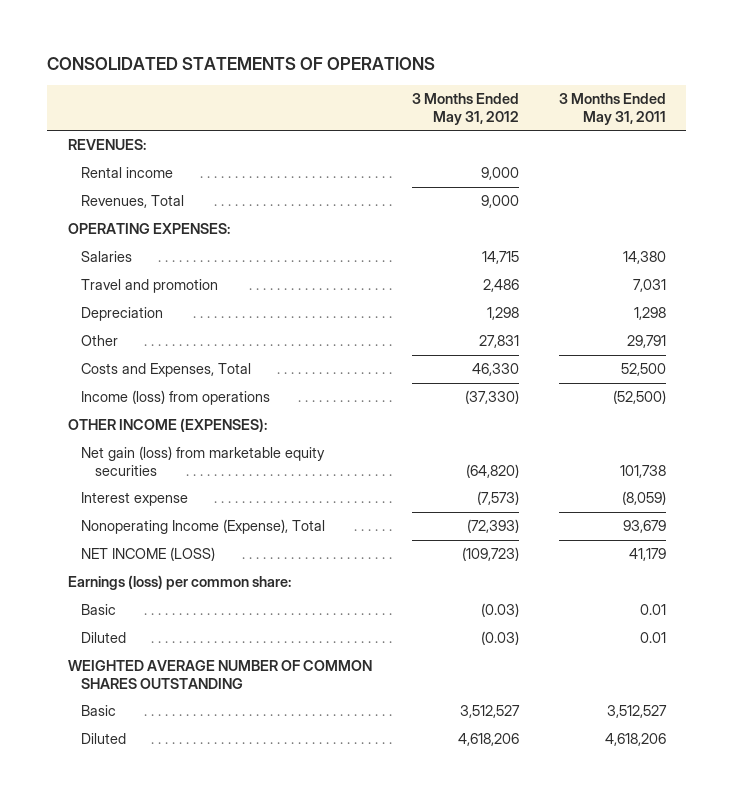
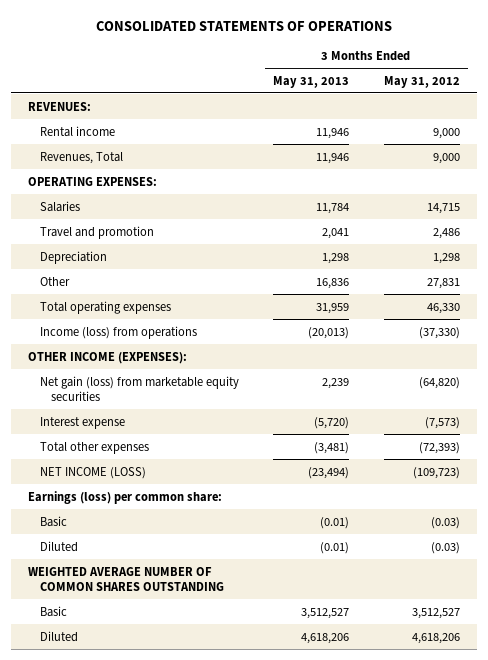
- | 3 Months Ended May 31, 2012 | 3 Months Ended May 31, 2011
+ | 3 Months Ended May 31, 2013 | 3 Months Ended May 31, 2012
- Costs and Expenses, Total | 46,330 | 52,500
+ Total operating expenses | 31,959 | 46,330
- Nonoperating Income (Expense), Total | (72,393) | 93,679
+ Total other expenses | (3,481) | (72,393)

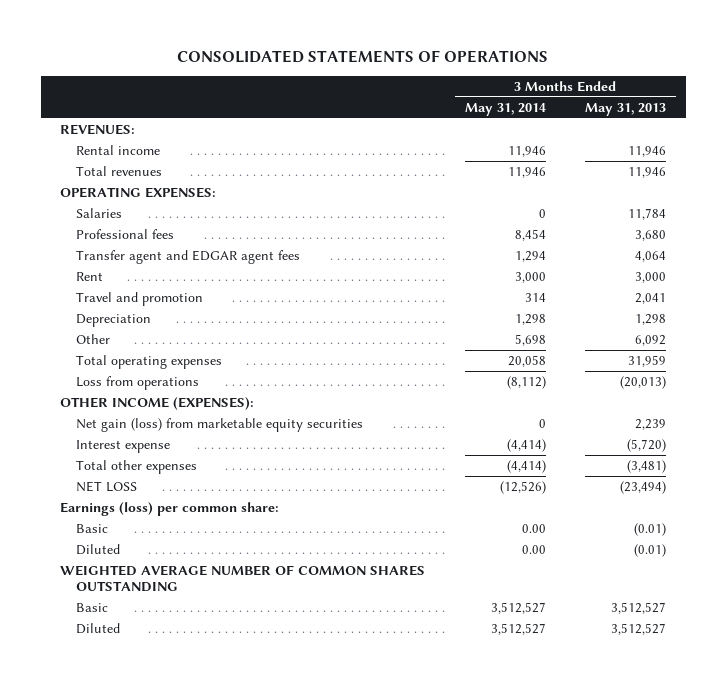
- | 3 Months Ended May 31, 2013 | 3 Months Ended May 31, 2012
+ | 3 Months Ended May 31, 2014 | 3 Months Ended May 31, 2013
- Revenues, Total | 11,946 | 9,000
+ Total revenues | 11,946 | 11,946
+ Professional fees | 8,454 | 3,680
+ Transfer agent and EDGAR agent fees | 1,294 | 4,064
+ Rent | 3,000 | 3,000
- Other | 16,836 | 27,831
+ Other | 5,698 | 6,092
- Income (loss) from operations | (20,013) | (37,330)
+ Loss from operations | (8,112) | (20,013)
- NET INCOME (LOSS) | (23,494) | (109,723)
+ NET LOSS | (12,526) | (23,494)
- Diluted | 4,618,206 | 4,618,206
+ Diluted | 3,512,527 | 3,512,527

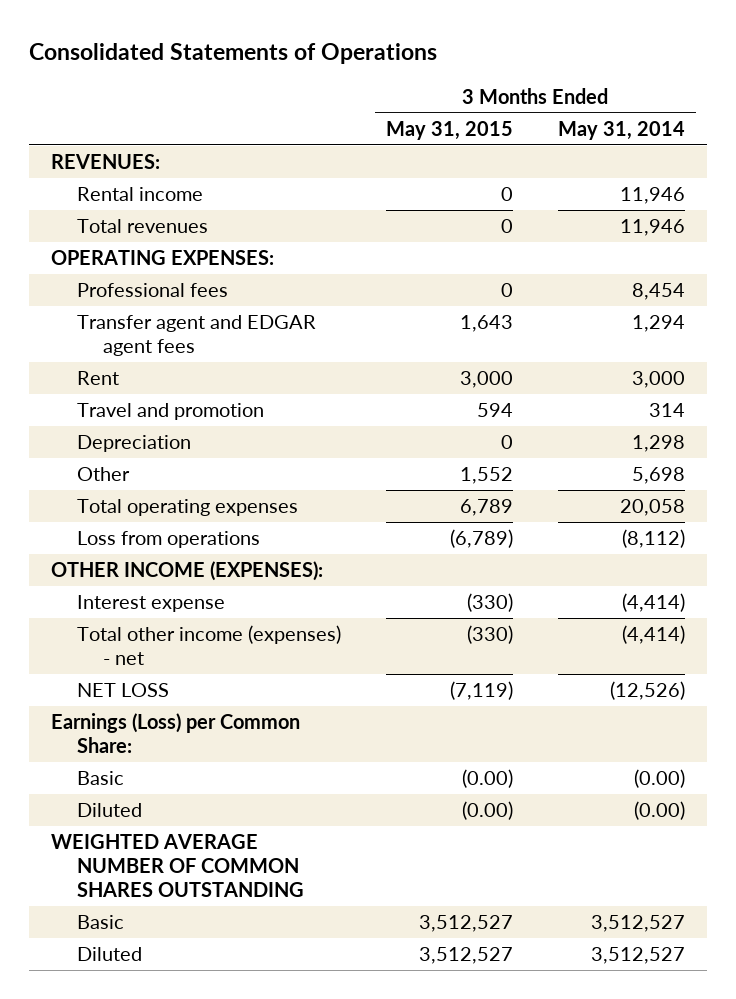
- CONSOLIDATED STATEMENTS OF OPERATIONS
+ Consolidated Statements of Operations
- | 3 Months Ended May 31, 2014 | 3 Months Ended May 31, 2013
+ | 3 Months Ended May 31, 2015 | 3 Months Ended May 31, 2014
- Salaries | 0 | 11,784
- Net gain (loss) from marketable equity securities | 0 | 2,239
- Total other expenses | (4,414) | (3,481)
+ Total other income (expenses) - net | (330) | (4,414)
- Earnings (loss) per common share:
- Basic | 0.00 | (0.01)
- Diluted | 0.00 | (0.01)
+ Earnings (Loss) per Common Share:
+ Basic | (0.00) | (0.00)
+ Diluted | (0.00) | (0.00)

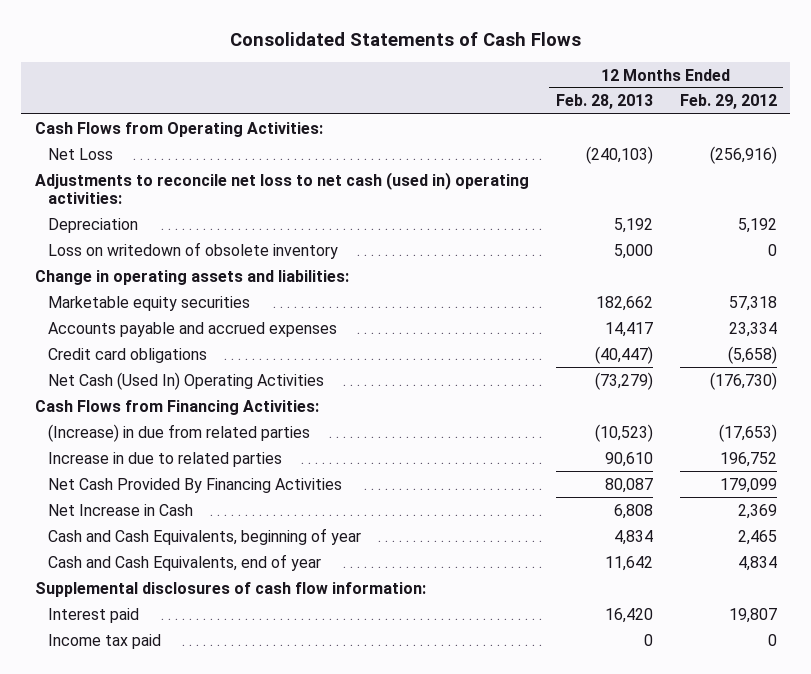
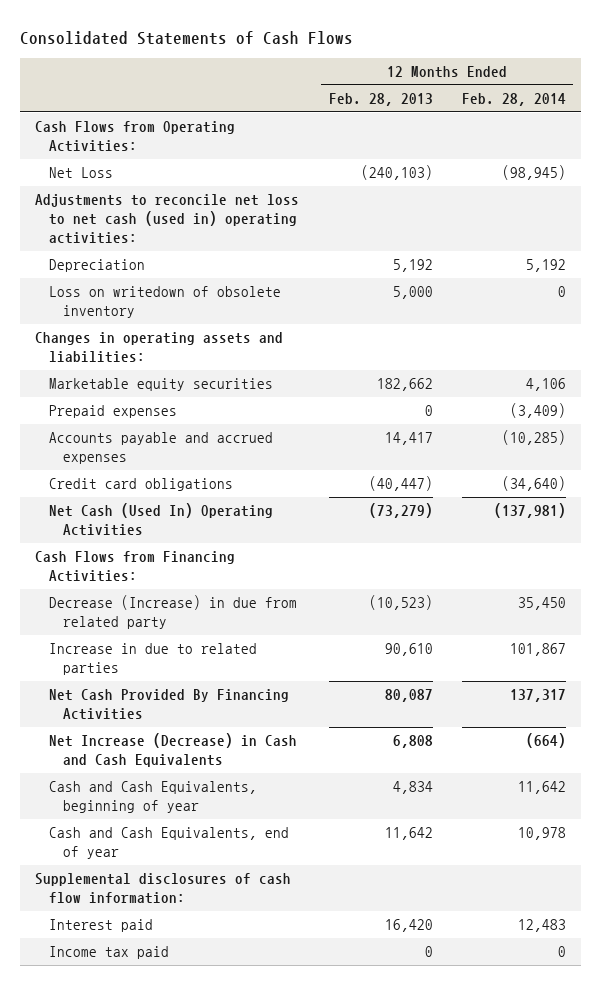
- | 12 Months Ended Feb. 28, 2013 | 12 Months Ended Feb. 29, 2012
+ | 12 Months Ended Feb. 28, 2013 | 12 Months Ended Feb. 28, 2014
- Change in operating assets and liabilities:
+ Changes in operating assets and liabilities:
+ Prepaid expenses | 0 | (3,409)
- (Increase) in due from related parties | (10,523) | (17,653)
+ Decrease (Increase) in due from related party | (10,523) | 35,450
- Net Increase in Cash | 6,808 | 2,369
+ Net Increase (Decrease) in Cash and Cash Equivalents | 6,808 | (664)

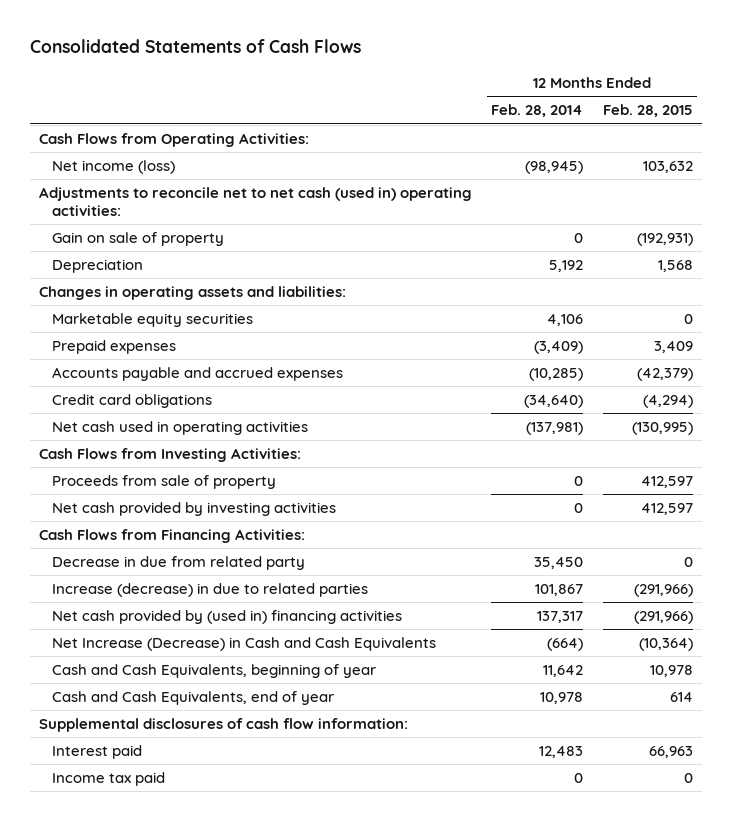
- | 12 Months Ended Feb. 28, 2013 | 12 Months Ended Feb. 28, 2014
+ | 12 Months Ended Feb. 28, 2014 | 12 Months Ended Feb. 28, 2015
- Net Loss | (240,103) | (98,945)
- Adjustments to reconcile net loss to net cash (used in) operating activities:
+ Net income (loss) | (98,945) | 103,632
+ Adjustments to reconcile net to net cash (used in) operating activities:
+ Gain on sale of property | 0 | (192,931)
- Loss on writedown of obsolete inventory | 5,000 | 0
- Net Cash (Used In) Operating Activities | (73,279) | (137,981)
+ Net cash used in operating activities | (137,981) | (130,995)
+ Cash Flows from Investing Activities:
+ Proceeds from sale of property | 0 | 412,597
+ Net cash provided by investing activities | 0 | 412,597
- Decrease (Increase) in due from related party | (10,523) | 35,450
- Increase in due to related parties | 90,610 | 101,867
- Net Cash Provided By Financing Activities | 80,087 | 137,317
+ Decrease in due from related party | 35,450 | 0
+ Increase (decrease) in due to related parties | 101,867 | (291,966)
+ Net cash provided by (used in) financing activities | 137,317 | (291,966)

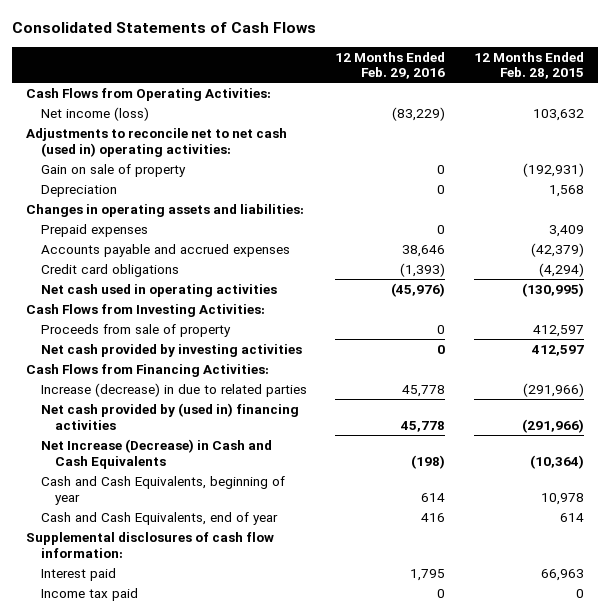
- | 12 Months Ended Feb. 28, 2014 | 12 Months Ended Feb. 28, 2015
+ | 12 Months Ended Feb. 29, 2016 | 12 Months Ended Feb. 28, 2015
- Marketable equity securities | 4,106 | 0
- Decrease in due from related party | 35,450 | 0

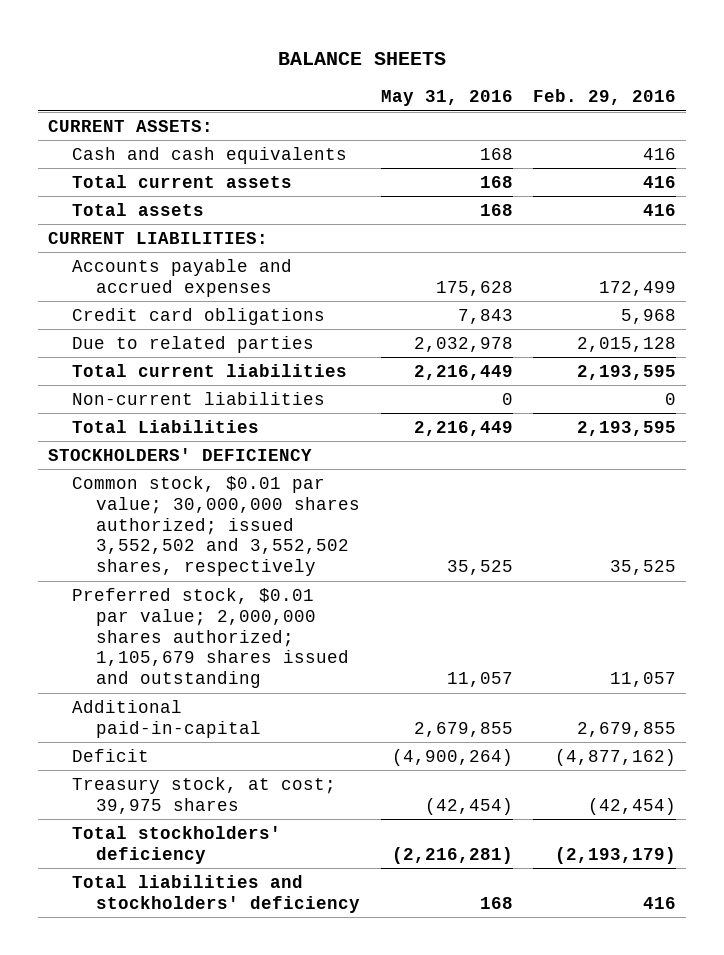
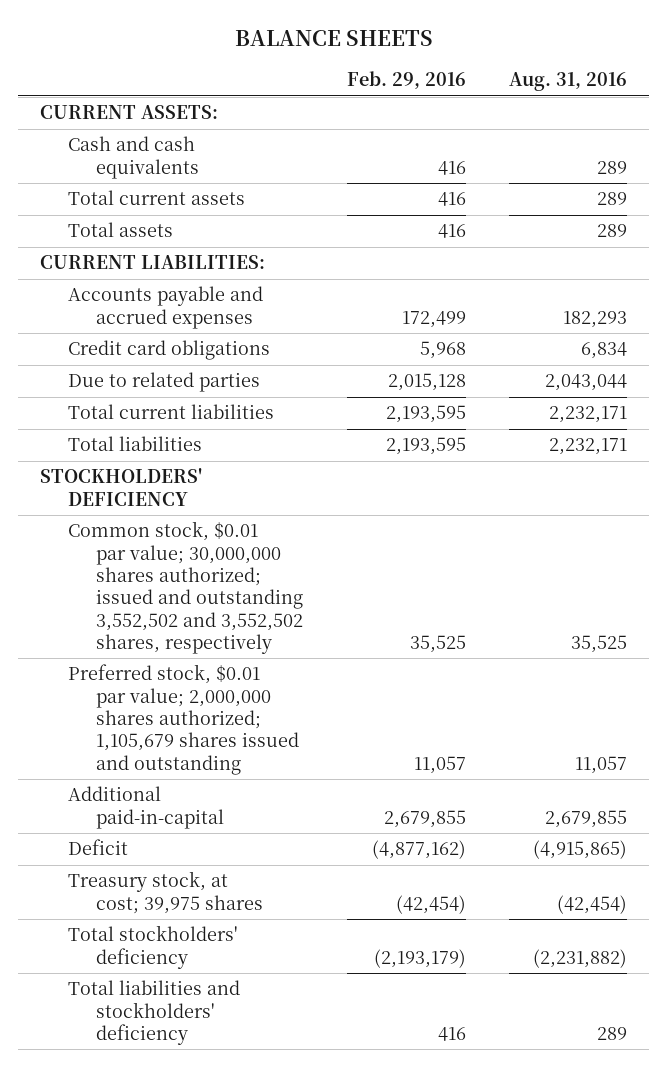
- | May 31, 2016 | Feb. 29, 2016
+ | Feb. 29, 2016 | Aug. 31, 2016
- Non-current liabilities | 0 | 0
- Total Liabilities | 2,216,449 | 2,193,595
+ Total liabilities | 2,193,595 | 2,232,171
- Common stock, $0.01 par value; 30,000,000 shares authorized; issued 3,552,502 and 3,552,502 shares, respectively | 35,525 | 35,525
+ Common stock, $0.01 par value; 30,000,000 shares authorized; issued and outstanding 3,552,502 and 3,552,502 shares, respectively | 35,525 | 35,525

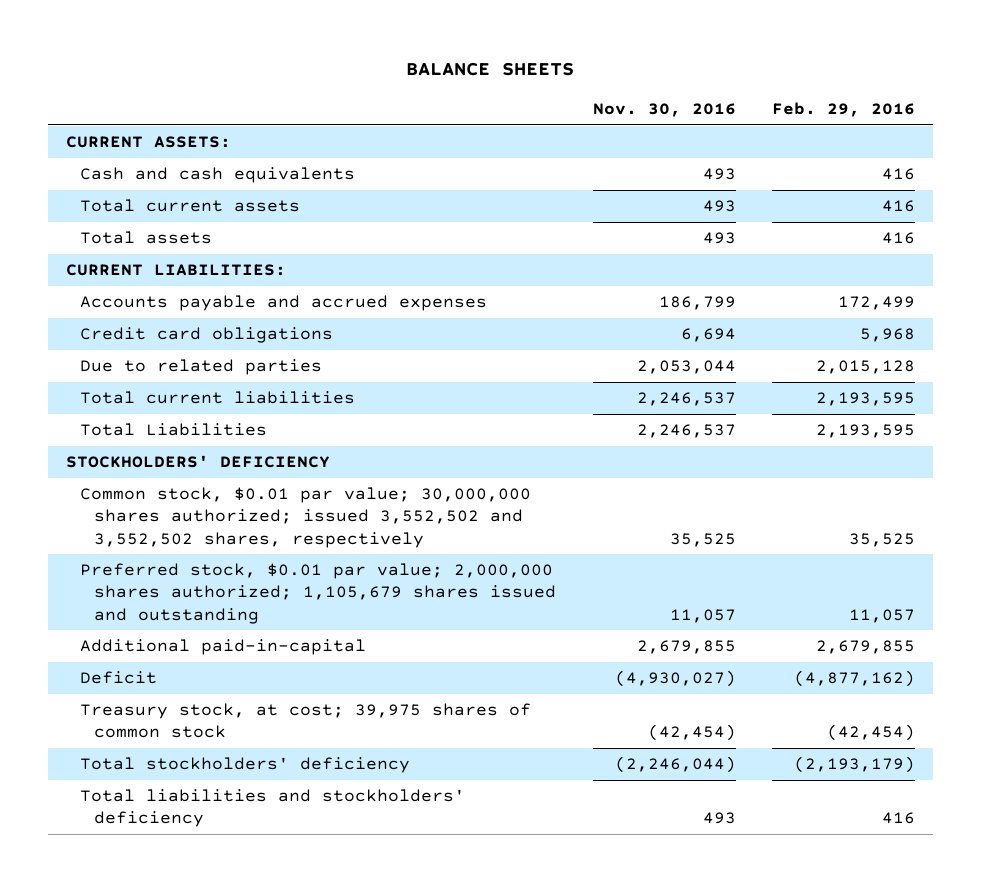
- | Feb. 29, 2016 | Aug. 31, 2016
+ | Nov. 30, 2016 | Feb. 29, 2016
- Total liabilities | 2,193,595 | 2,232,171
+ Total Liabilities | 2,246,537 | 2,193,595
- Common stock, $0.01 par value; 30,000,000 shares authorized; issued and outstanding 3,552,502 and 3,552,502 shares, respectively | 35,525 | 35,525
+ Common stock, $0.01 par value; 30,000,000 shares authorized; issued 3,552,502 and 3,552,502 shares, respectively | 35,525 | 35,525
- Treasury stock, at cost; 39,975 shares | (42,454) | (42,454)
+ Treasury stock, at cost; 39,975 shares of common stock | (42,454) | (42,454)

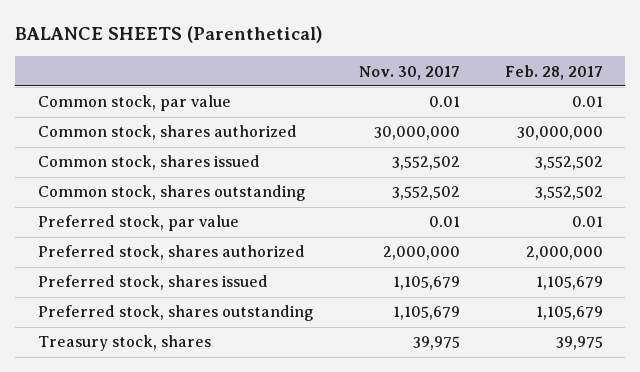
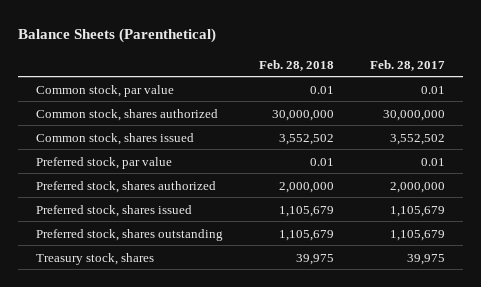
- BALANCE SHEETS (Parenthetical)
+ Balance Sheets (Parenthetical)
- | Nov. 30, 2017 | Feb. 28, 2017
+ | Feb. 28, 2018 | Feb. 28, 2017
- Common stock, shares outstanding | 3,552,502 | 3,552,502

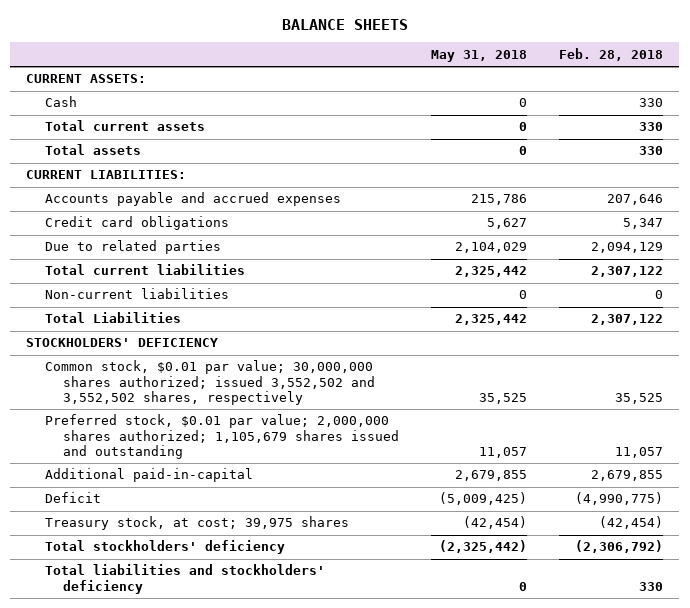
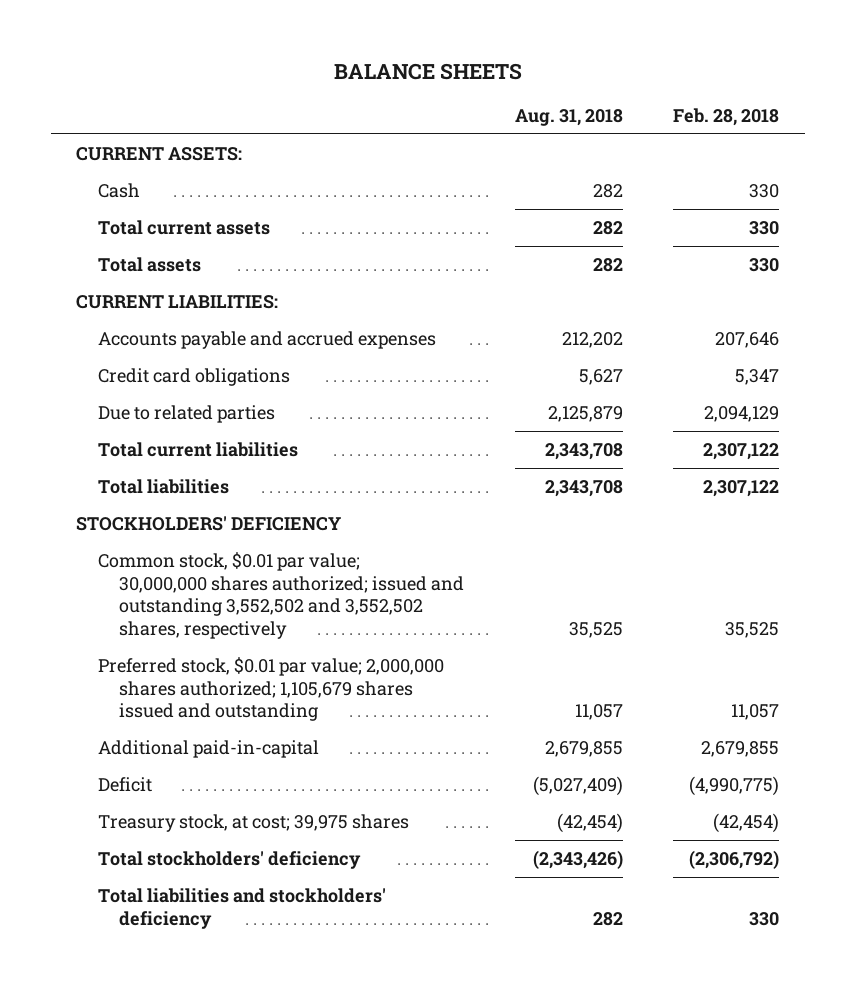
- | May 31, 2018 | Feb. 28, 2018
+ | Aug. 31, 2018 | Feb. 28, 2018
- Non-current liabilities | 0 | 0
- Total Liabilities | 2,325,442 | 2,307,122
+ Total liabilities | 2,343,708 | 2,307,122
- Common stock, $0.01 par value; 30,000,000 shares authorized; issued 3,552,502 and 3,552,502 shares, respectively | 35,525 | 35,525
+ Common stock, $0.01 par value; 30,000,000 shares authorized; issued and outstanding 3,552,502 and 3,552,502 shares, respectively | 35,525 | 35,525

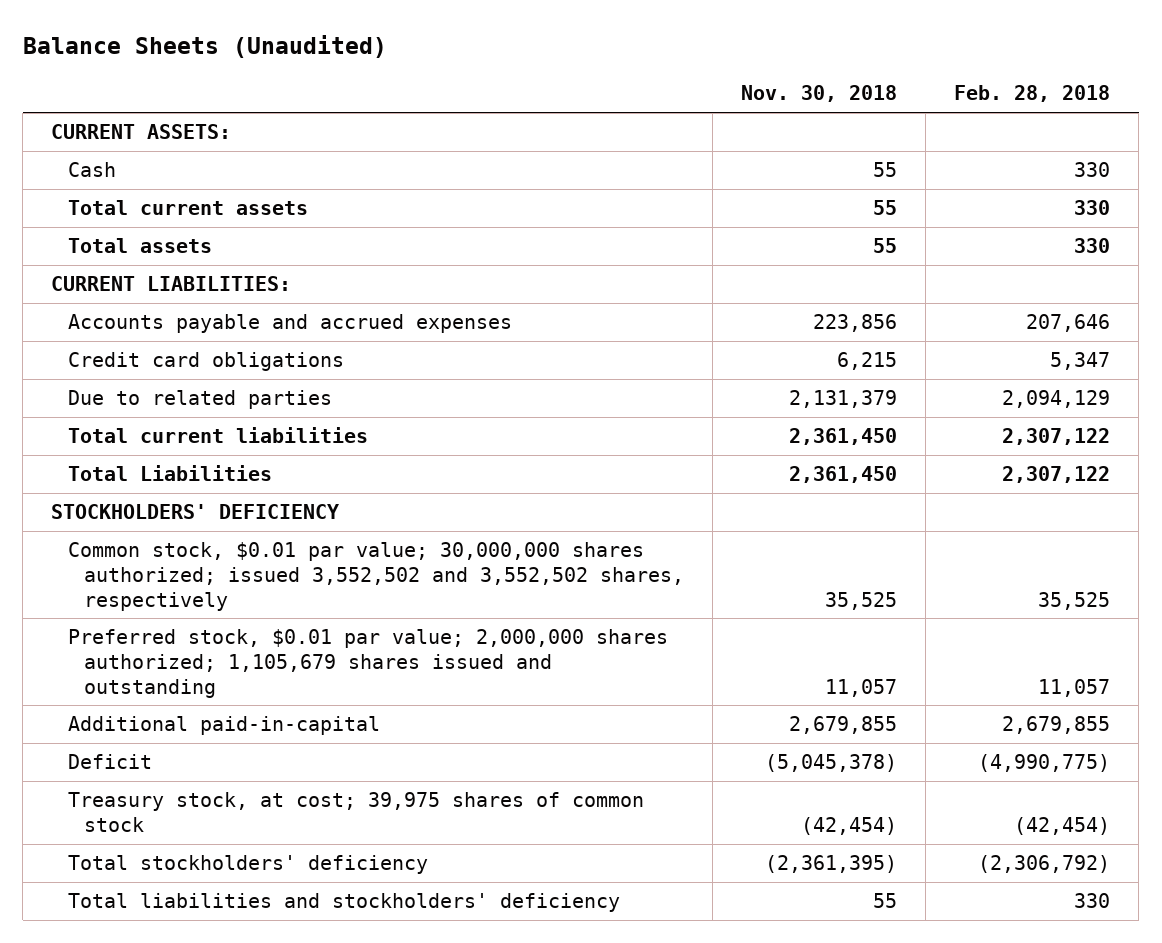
- BALANCE SHEETS
+ Balance Sheets (Unaudited)
- | Aug. 31, 2018 | Feb. 28, 2018
+ | Nov. 30, 2018 | Feb. 28, 2018
- Total liabilities | 2,343,708 | 2,307,122
+ Total Liabilities | 2,361,450 | 2,307,122
- Common stock, $0.01 par value; 30,000,000 shares authorized; issued and outstanding 3,552,502 and 3,552,502 shares, respectively | 35,525 | 35,525
+ Common stock, $0.01 par value; 30,000,000 shares authorized; issued 3,552,502 and 3,552,502 shares, respectively | 35,525 | 35,525
- Treasury stock, at cost; 39,975 shares | (42,454) | (42,454)
+ Treasury stock, at cost; 39,975 shares of common stock | (42,454) | (42,454)

